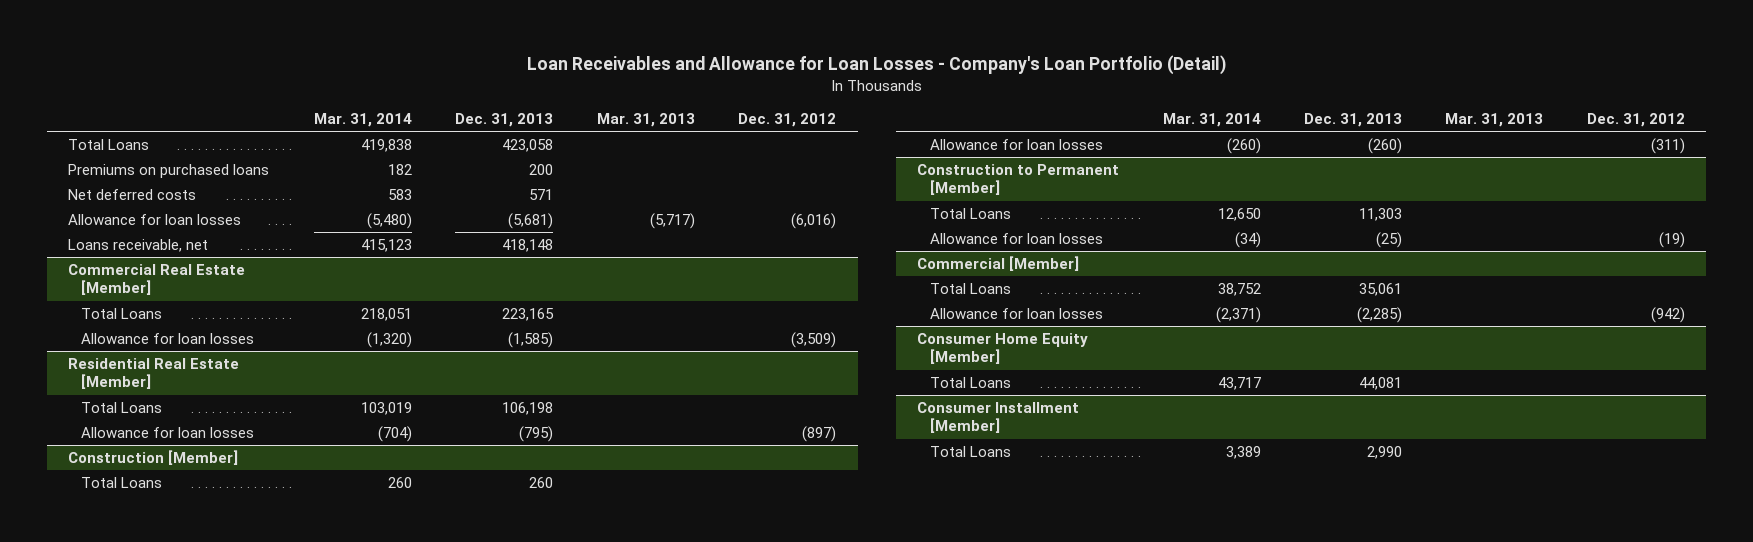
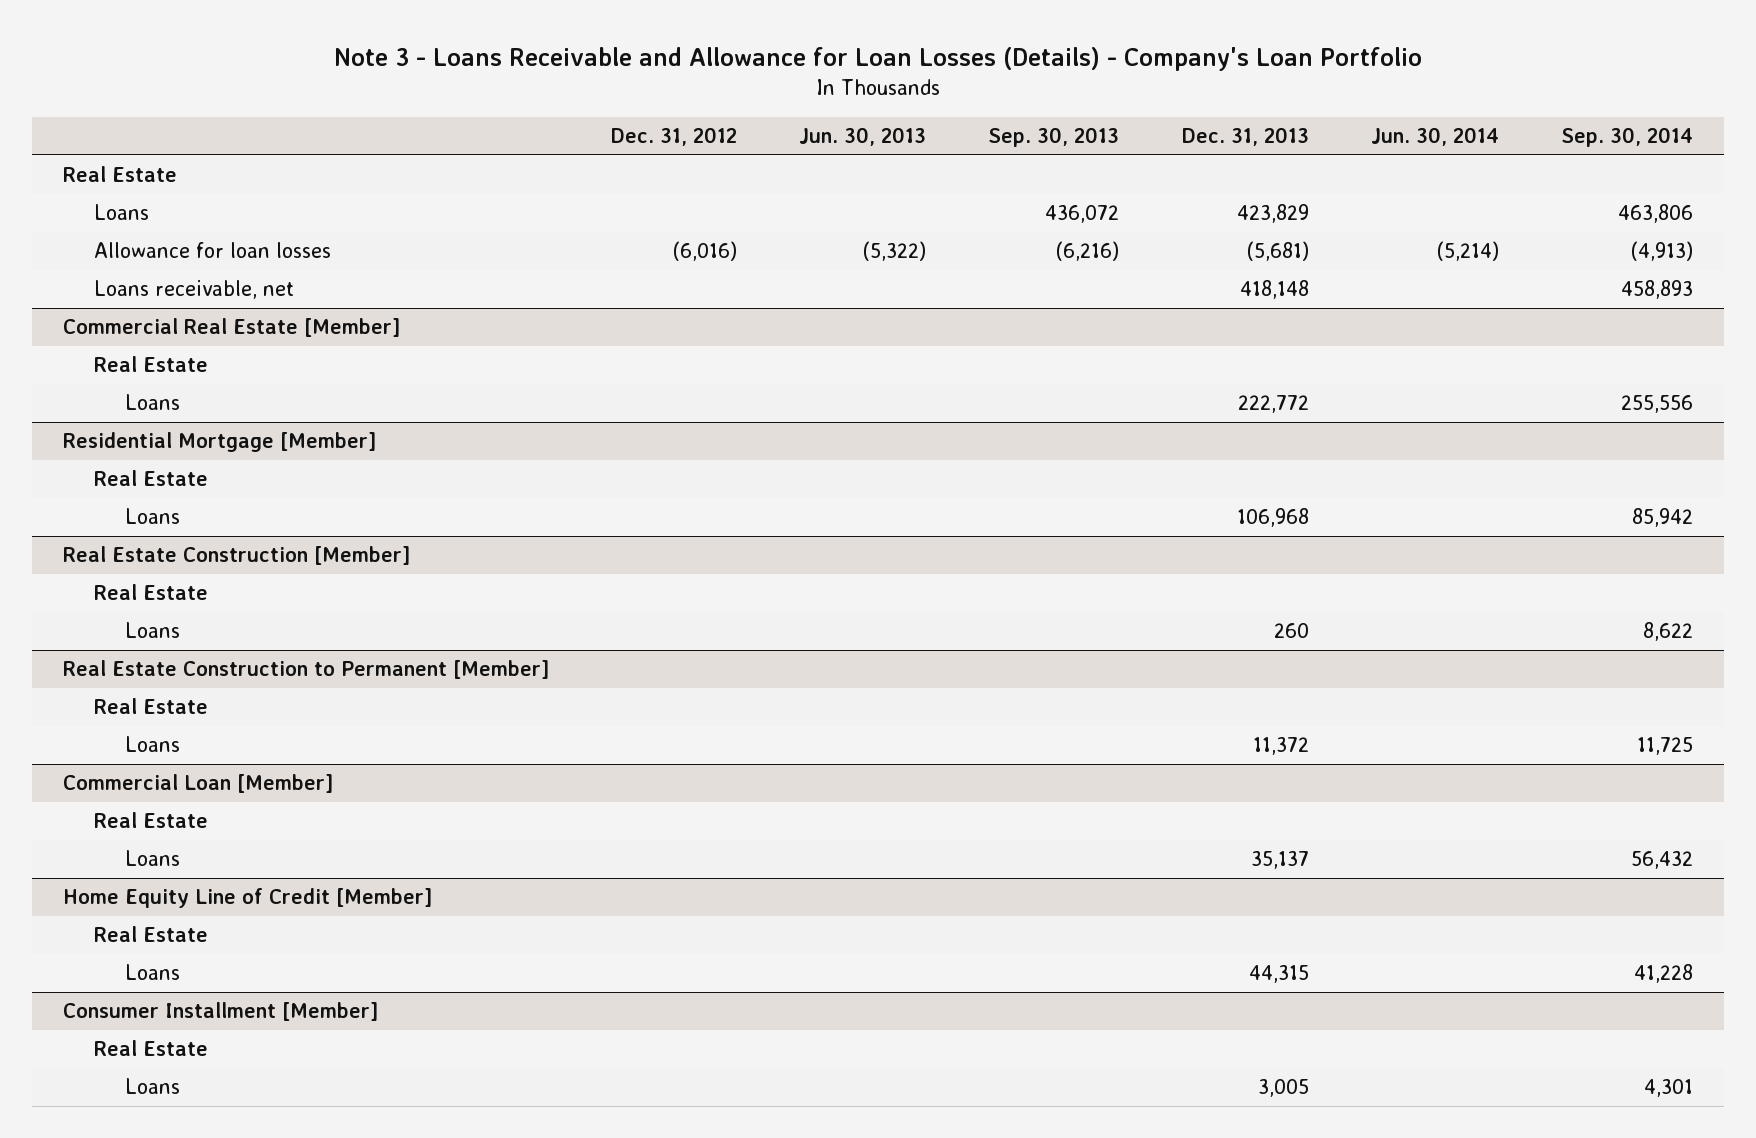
- Loan Receivables and Allowance for Loan Losses - Company's Loan Portfolio (Detail)
+ Note 3 - Loans Receivable and Allowance for Loan Losses (Details) - Company's Loan Portfolio
- | Mar. 31, 2014 | Dec. 31, 2013 | Mar. 31, 2013 | Dec. 31, 2012
+ | Dec. 31, 2012 | Jun. 30, 2013 | Sep. 30, 2013 | Dec. 31, 2013 | Jun. 30, 2014 | Sep. 30, 2014
- Total Loans | 419,838 | 423,058 | |
- Premiums on purchased loans | 182 | 200 | |
- Net deferred costs | 583 | 571 | |
+ Real Estate
+ Loans | | | 436,072 | 423,829 | | 463,806
@ Commercial Real Estate [Member]
- Total Loans | 218,051 | 223,165 | |
- Allowance for loan losses | (1,320) | (1,585) | | (3,509)
- Residential Real Estate [Member]
- Total Loans | 103,019 | 106,198 | |
- Allowance for loan losses | (704) | (795) | | (897)
- Construction [Member]
- Total Loans | 260 | 260 | |
- Allowance for loan losses | (260) | (260) | | (311)
- Construction to Permanent [Member]
- Total Loans | 12,650 | 11,303 | |
- Allowance for loan losses | (34) | (25) | | (19)
- Commercial [Member]
- Total Loans | 38,752 | 35,061 | |
- Allowance for loan losses | (2,371) | (2,285) | | (942)
- Consumer Home Equity [Member]
- Total Loans | 43,717 | 44,081 | |
@ Commercial Real Estate [Member]
+ Real Estate
+ Loans | | | | 222,772 | | 255,556
+ Residential Mortgage [Member]
+ Real Estate
+ Loans | | | | 106,968 | | 85,942
+ Real Estate Construction [Member]
+ Real Estate
+ Loans | | | | 260 | | 8,622
+ Real Estate Construction to Permanent [Member]
+ Real Estate
+ Loans | | | | 11,372 | | 11,725
+ Commercial Loan [Member]
+ Real Estate
+ Loans | | | | 35,137 | | 56,432
+ Home Equity Line of Credit [Member]
+ Real Estate
+ Loans | | | | 44,315 | | 41,228
@ Consumer Installment [Member]
- Total Loans | 3,389 | 2,990 | |
+ Real Estate
+ Loans | | | | 3,005 | | 4,301

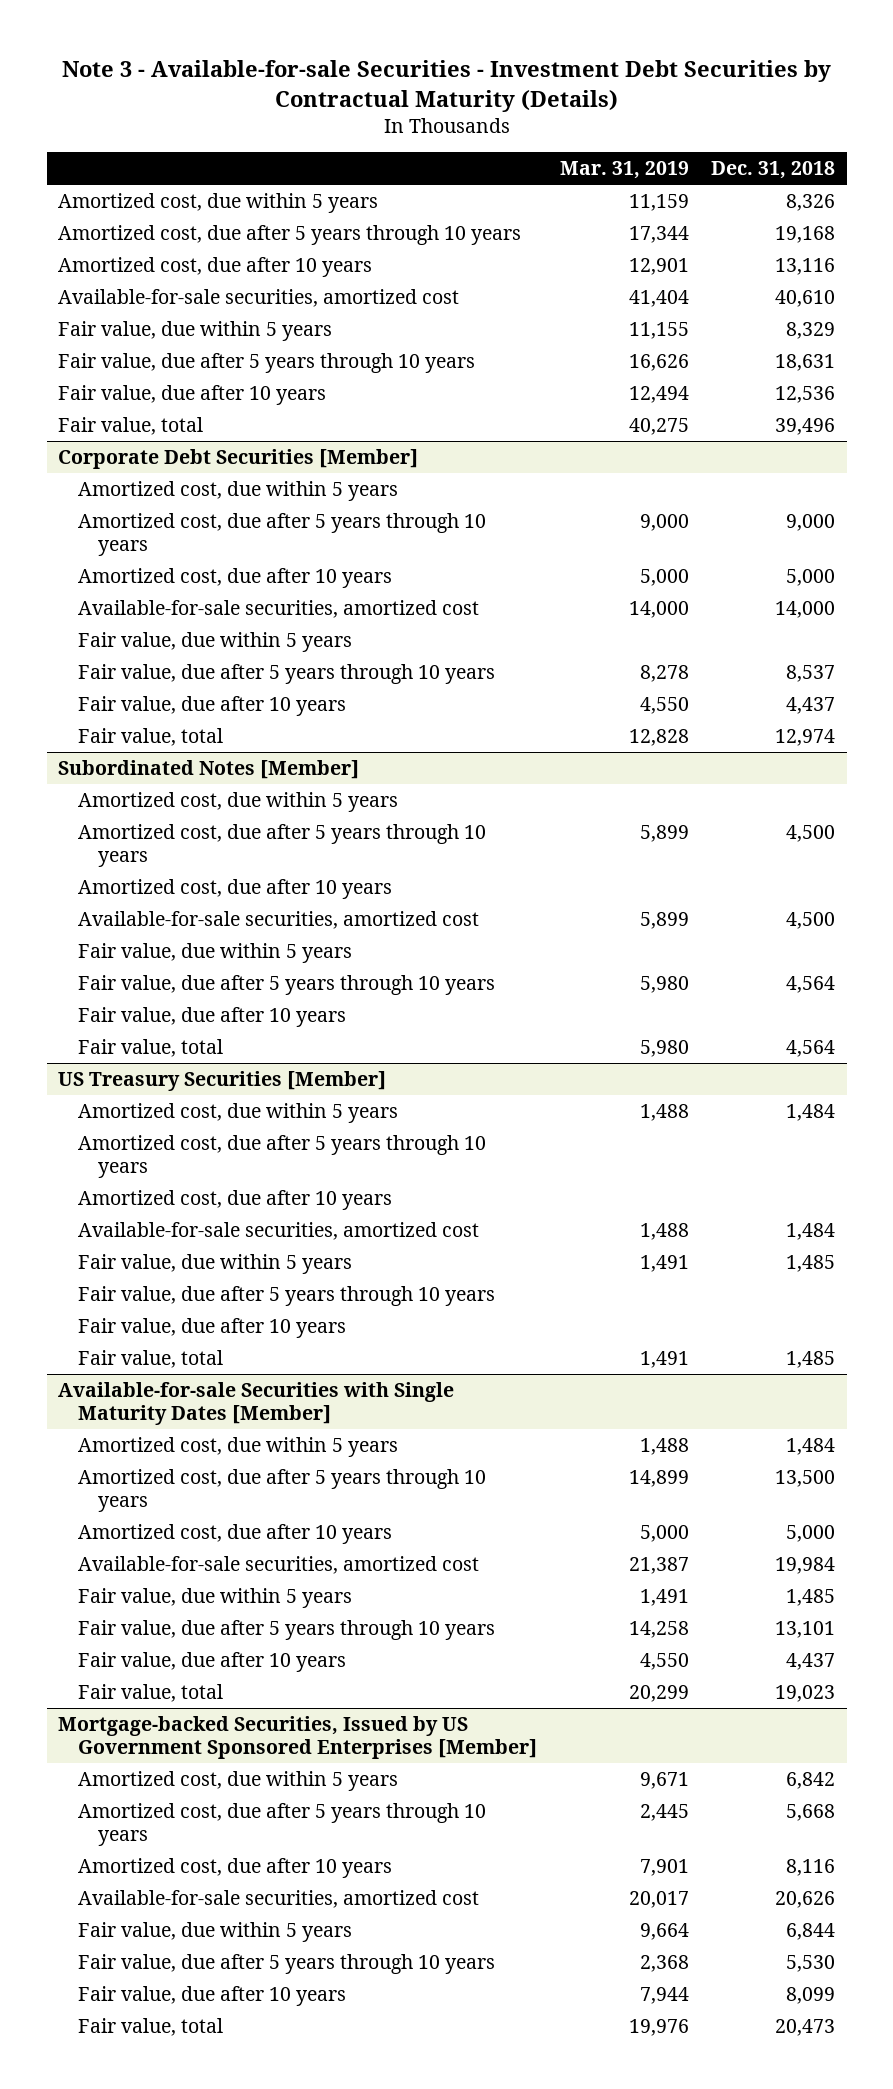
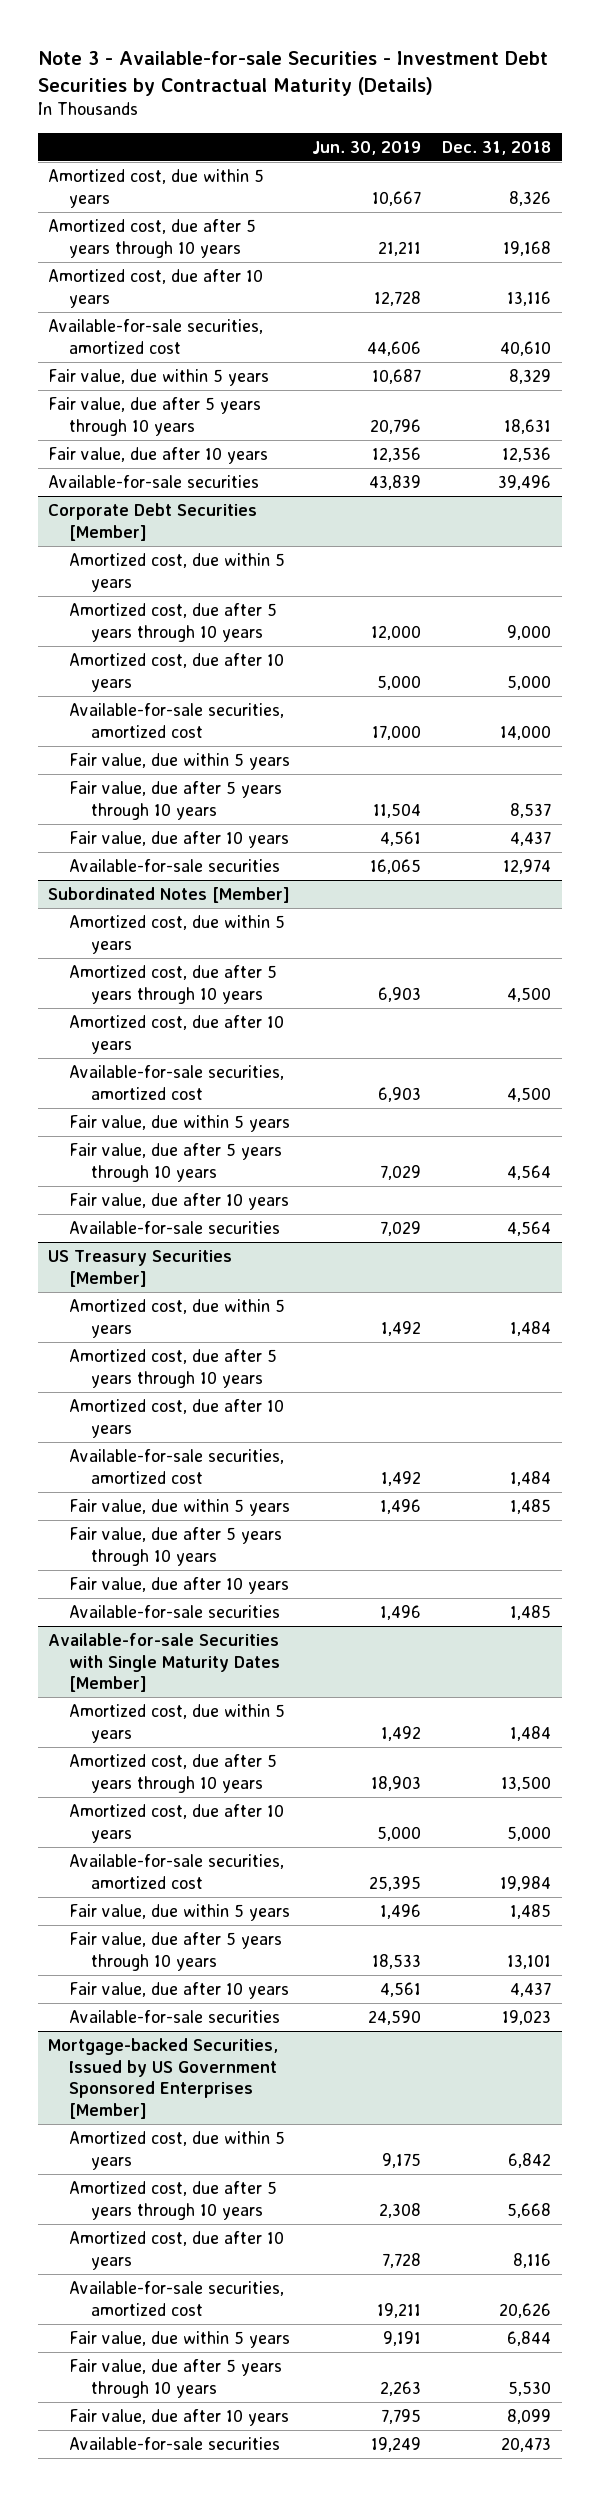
- | Mar. 31, 2019 | Dec. 31, 2018
+ | Jun. 30, 2019 | Dec. 31, 2018
- Fair value, total | 40,275 | 39,496
+ Available-for-sale securities | 43,839 | 39,496
@ Corporate Debt Securities [Member]
- Fair value, total | 12,828 | 12,974
+ Available-for-sale securities | 16,065 | 12,974
@ Subordinated Notes [Member]
- Fair value, total | 5,980 | 4,564
+ Available-for-sale securities | 7,029 | 4,564
@ US Treasury Securities [Member]
- Fair value, total | 1,491 | 1,485
+ Available-for-sale securities | 1,496 | 1,485
@ Available-for-sale Securities with Single Maturity Dates [Member]
- Fair value, total | 20,299 | 19,023
+ Available-for-sale securities | 24,590 | 19,023
@ Mortgage-backed Securities, Issued by US Government Sponsored Enterprises [Member]
- Fair value, total | 19,976 | 20,473
+ Available-for-sale securities | 19,249 | 20,473

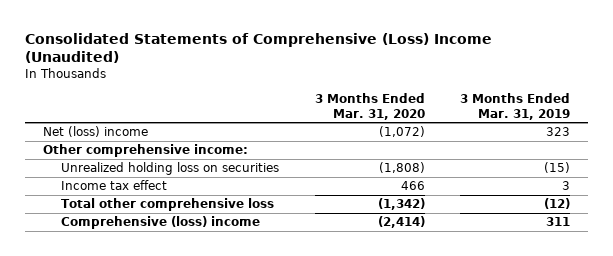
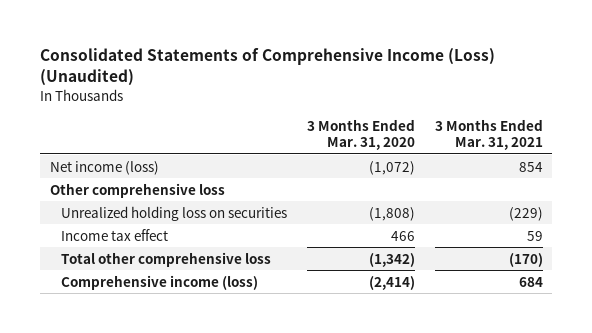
- Consolidated Statements of Comprehensive (Loss) Income (Unaudited)
+ Consolidated Statements of Comprehensive Income (Loss) (Unaudited)
- | 3 Months Ended Mar. 31, 2020 | 3 Months Ended Mar. 31, 2019
+ | 3 Months Ended Mar. 31, 2020 | 3 Months Ended Mar. 31, 2021
- Net (loss) income | (1,072) | 323
- Other comprehensive income:
+ Net income (loss) | (1,072) | 854
+ Other comprehensive loss
- Comprehensive (loss) income | (2,414) | 311
+ Comprehensive income (loss) | (2,414) | 684

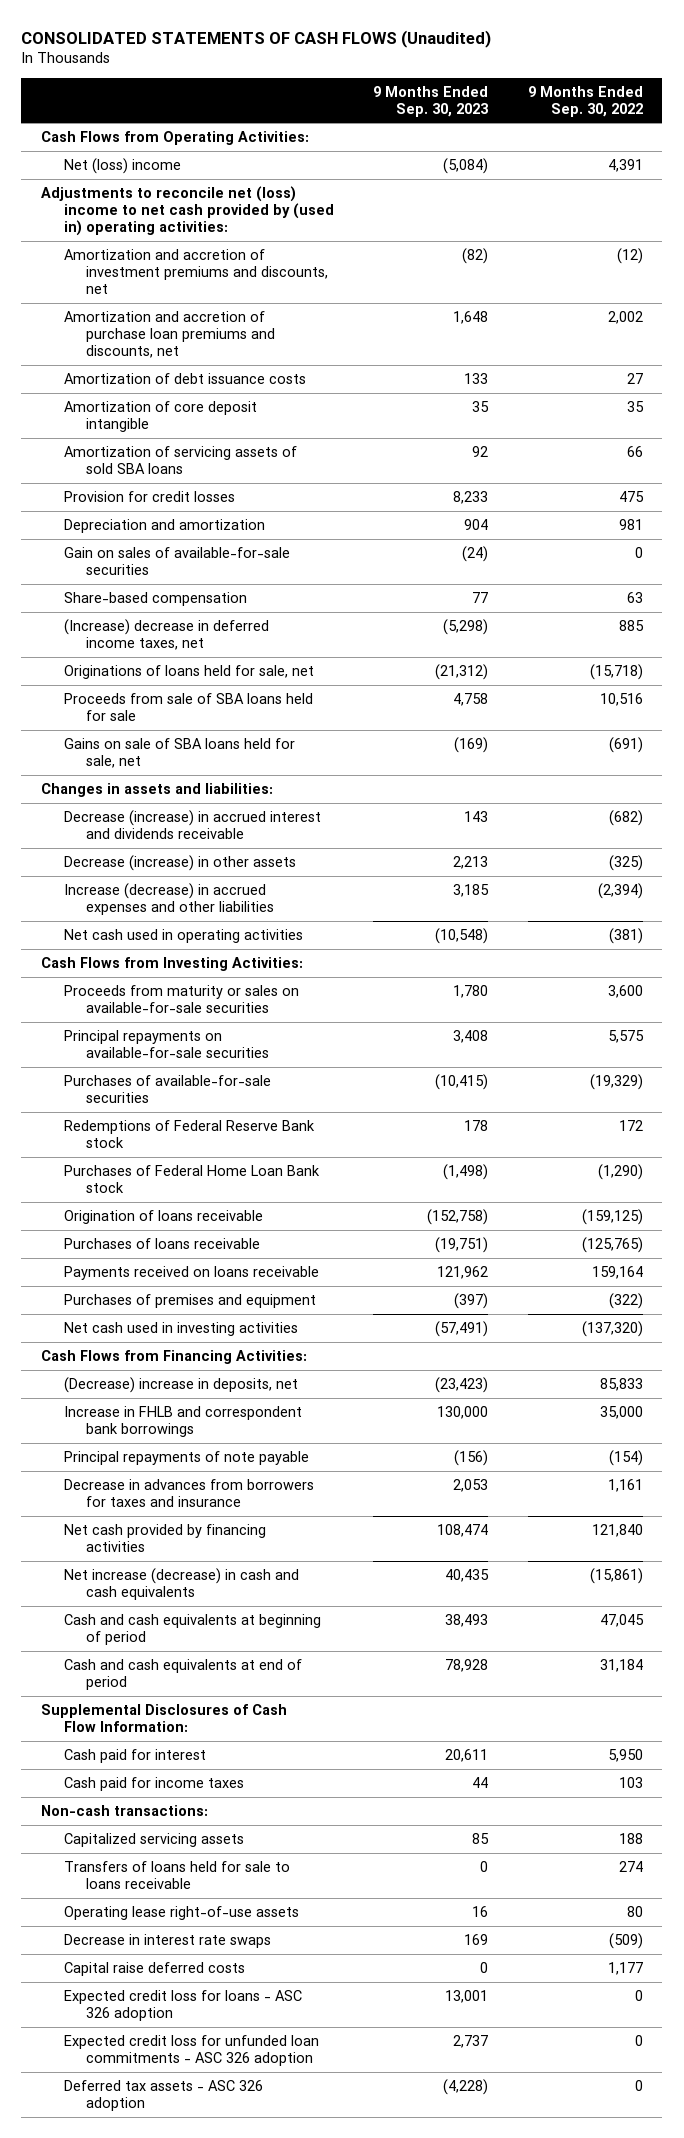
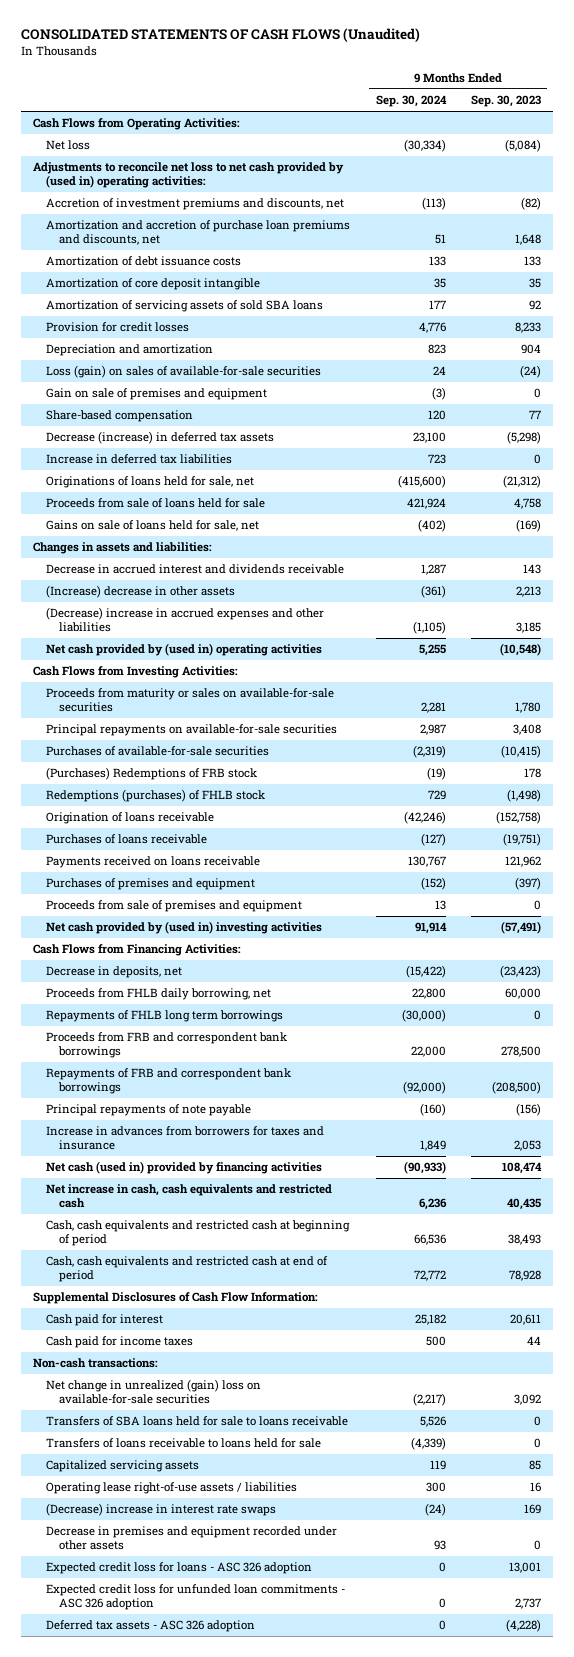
- | 9 Months Ended Sep. 30, 2023 | 9 Months Ended Sep. 30, 2022
+ | 9 Months Ended Sep. 30, 2024 | 9 Months Ended Sep. 30, 2023
- Net (loss) income | (5,084) | 4,391
- Adjustments to reconcile net (loss) income to net cash provided by (used in) operating activities:
- Amortization and accretion of investment premiums and discounts, net | (82) | (12)
+ Net loss | (30,334) | (5,084)
+ Adjustments to reconcile net loss to net cash provided by (used in) operating activities:
+ Accretion of investment premiums and discounts, net | (113) | (82)
- Gain on sales of available-for-sale securities | (24) | 0
+ Loss (gain) on sales of available-for-sale securities | 24 | (24)
+ Gain on sale of premises and equipment | (3) | 0
- (Increase) decrease in deferred income taxes, net | (5,298) | 885
+ Decrease (increase) in deferred tax assets | 23,100 | (5,298)
+ Increase in deferred tax liabilities | 723 | 0
- Proceeds from sale of SBA loans held for sale | 4,758 | 10,516
- Gains on sale of SBA loans held for sale, net | (169) | (691)
+ Proceeds from sale of loans held for sale | 421,924 | 4,758
+ Gains on sale of loans held for sale, net | (402) | (169)
- Decrease (increase) in accrued interest and dividends receivable | 143 | (682)
- Decrease (increase) in other assets | 2,213 | (325)
- Increase (decrease) in accrued expenses and other liabilities | 3,185 | (2,394)
- Net cash used in operating activities | (10,548) | (381)
+ Decrease in accrued interest and dividends receivable | 1,287 | 143
+ (Increase) decrease in other assets | (361) | 2,213
+ (Decrease) increase in accrued expenses and other liabilities | (1,105) | 3,185
+ Net cash provided by (used in) operating activities | 5,255 | (10,548)
- Redemptions of Federal Reserve Bank stock | 178 | 172
- Purchases of Federal Home Loan Bank stock | (1,498) | (1,290)
+ (Purchases) Redemptions of FRB stock | (19) | 178
+ Redemptions (purchases) of FHLB stock | 729 | (1,498)
- Net cash used in investing activities | (57,491) | (137,320)
+ Proceeds from sale of premises and equipment | 13 | 0
+ Net cash provided by (used in) investing activities | 91,914 | (57,491)
- (Decrease) increase in deposits, net | (23,423) | 85,833
- Increase in FHLB and correspondent bank borrowings | 130,000 | 35,000
+ Decrease in deposits, net | (15,422) | (23,423)
+ Proceeds from FHLB daily borrowing, net | 22,800 | 60,000
+ Repayments of FHLB long term borrowings | (30,000) | 0
+ Proceeds from FRB and correspondent bank borrowings | 22,000 | 278,500
+ Repayments of FRB and correspondent bank borrowings | (92,000) | (208,500)
- Decrease in advances from borrowers for taxes and insurance | 2,053 | 1,161
- Net cash provided by financing activities | 108,474 | 121,840
- Net increase (decrease) in cash and cash equivalents | 40,435 | (15,861)
- Cash and cash equivalents at beginning of period | 38,493 | 47,045
- Cash and cash equivalents at end of period | 78,928 | 31,184
+ Increase in advances from borrowers for taxes and insurance | 1,849 | 2,053
+ Net cash (used in) provided by financing activities | (90,933) | 108,474
+ Net increase in cash, cash equivalents and restricted cash | 6,236 | 40,435
+ Cash, cash equivalents and restricted cash at beginning of period | 66,536 | 38,493
+ Cash, cash equivalents and restricted cash at end of period | 72,772 | 78,928
+ Net change in unrealized (gain) loss on available-for-sale securities | (2,217) | 3,092
+ Transfers of SBA loans held for sale to loans receivable | 5,526 | 0
+ Transfers of loans receivable to loans held for sale | (4,339) | 0
- Transfers of loans held for sale to loans receivable | 0 | 274
- Operating lease right-of-use assets | 16 | 80
- Decrease in interest rate swaps | 169 | (509)
- Capital raise deferred costs | 0 | 1,177
+ Operating lease right-of-use assets / liabilities | 300 | 16
+ (Decrease) increase in interest rate swaps | (24) | 169
+ Decrease in premises and equipment recorded under other assets | 93 | 0

